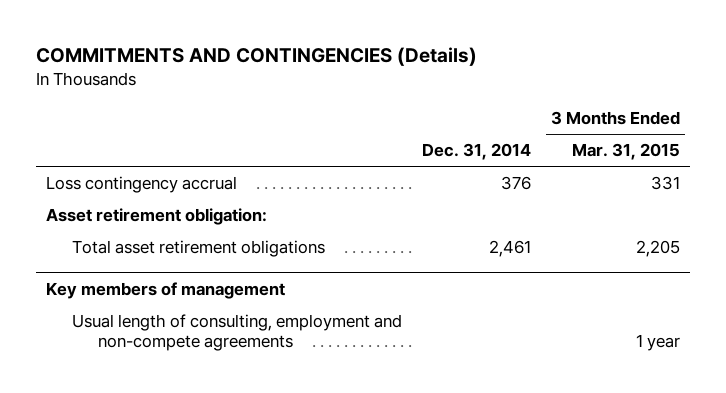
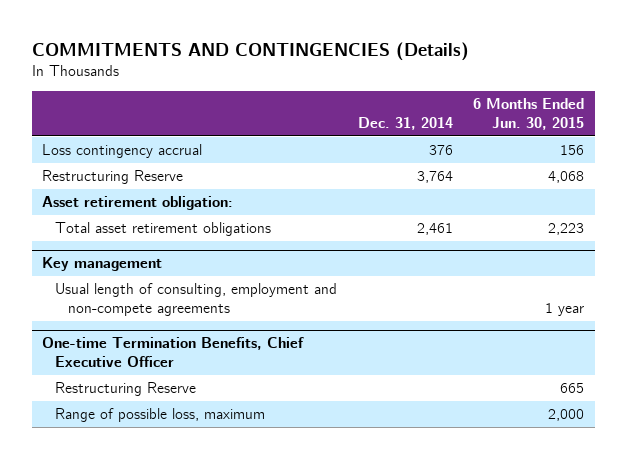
- | Dec. 31, 2014 | 3 Months Ended Mar. 31, 2015
+ | Dec. 31, 2014 | 6 Months Ended Jun. 30, 2015
+ Restructuring Reserve | 3,764 | 4,068
- Key members of management
+ Key management
+ One-time Termination Benefits, Chief Executive Officer
+ Restructuring Reserve | | 665
+ Range of possible loss, maximum | | 2,000

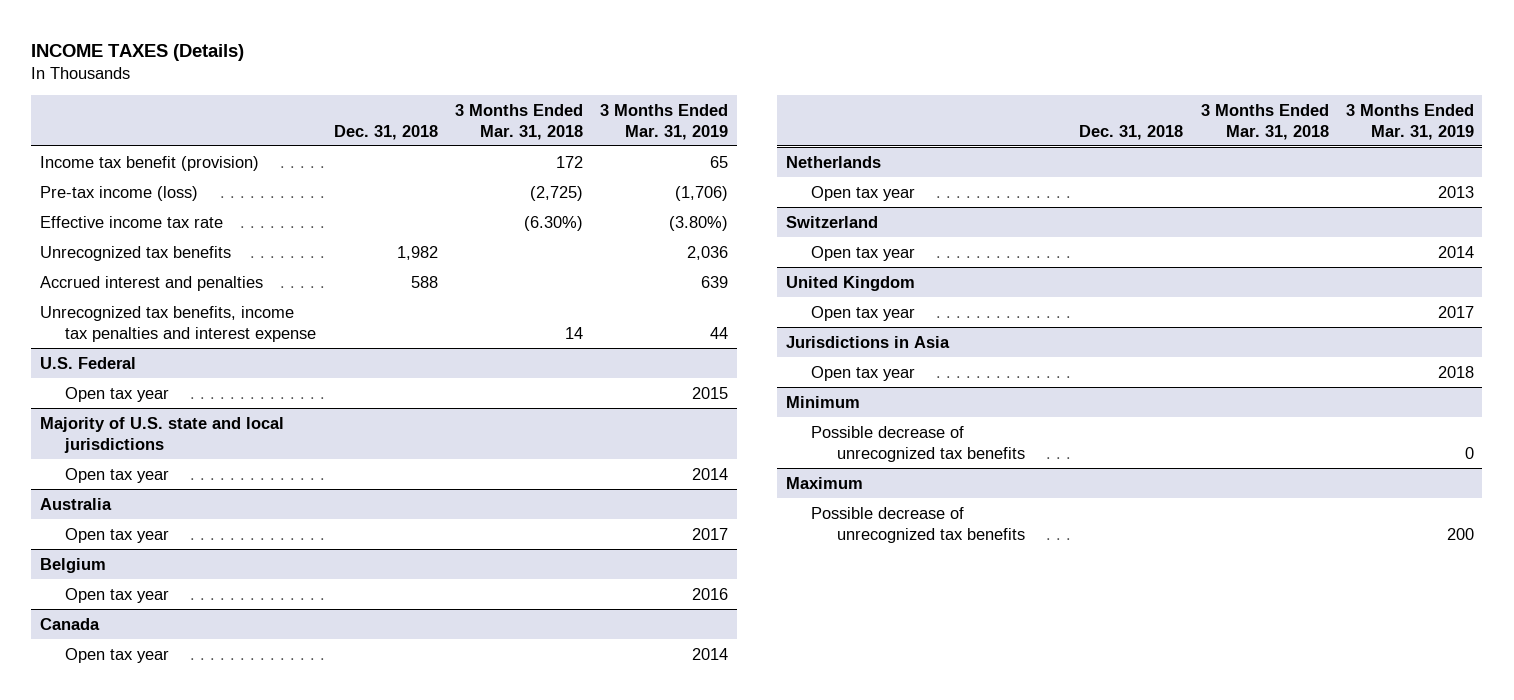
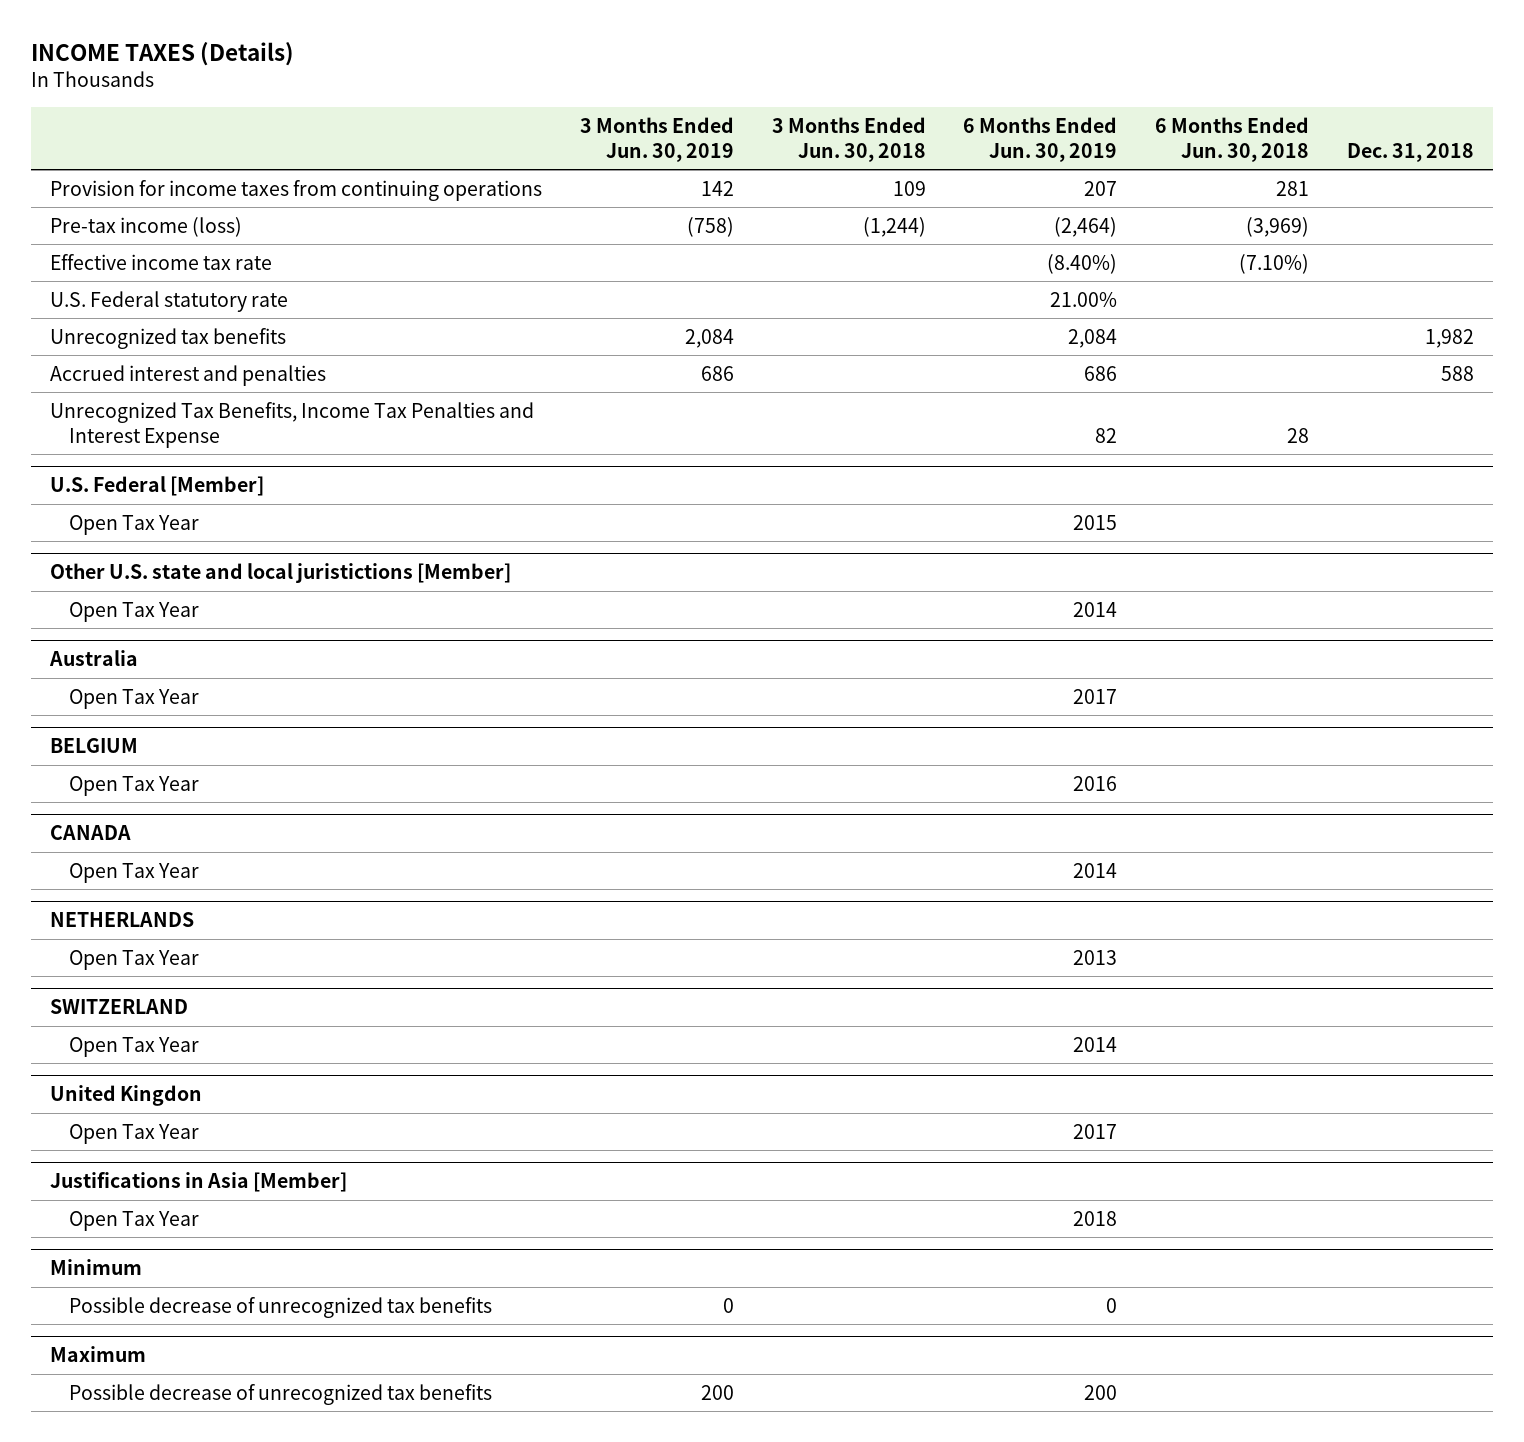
- | Dec. 31, 2018 | 3 Months Ended Mar. 31, 2018 | 3 Months Ended Mar. 31, 2019
+ | 3 Months Ended Jun. 30, 2019 | 3 Months Ended Jun. 30, 2018 | 6 Months Ended Jun. 30, 2019 | 6 Months Ended Jun. 30, 2018 | Dec. 31, 2018
- Income tax benefit (provision) | | 172 | 65
+ Provision for income taxes from continuing operations | 142 | 109 | 207 | 281 |
+ U.S. Federal statutory rate | | | 21.00% | |
- Unrecognized tax benefits, income tax penalties and interest expense | | 14 | 44
- U.S. Federal
- Open tax year | | | 2015
- Majority of U.S. state and local jurisdictions
- Open tax year | | | 2014
+ Unrecognized Tax Benefits, Income Tax Penalties and Interest Expense | | | 82 | 28 |
+ U.S. Federal [Member]
+ Open Tax Year | | | 2015 | |
+ Other U.S. state and local juristictions [Member]
+ Open Tax Year | | | 2014 | |
@ Australia
- Open tax year | | | 2017
- Belgium
- Open tax year | | | 2016
- Canada
- Open tax year | | | 2014
- Netherlands
- Open tax year | | | 2013
- Switzerland
- Open tax year | | | 2014
- United Kingdom
- Open tax year | | | 2017
- Jurisdictions in Asia
- Open tax year | | | 2018
@ Australia
+ Open Tax Year | | | 2017 | |
+ BELGIUM
+ Open Tax Year | | | 2016 | |
+ CANADA
+ Open Tax Year | | | 2014 | |
+ NETHERLANDS
+ Open Tax Year | | | 2013 | |
+ SWITZERLAND
+ Open Tax Year | | | 2014 | |
+ United Kingdon
+ Open Tax Year | | | 2017 | |
+ Justifications in Asia [Member]
+ Open Tax Year | | | 2018 | |

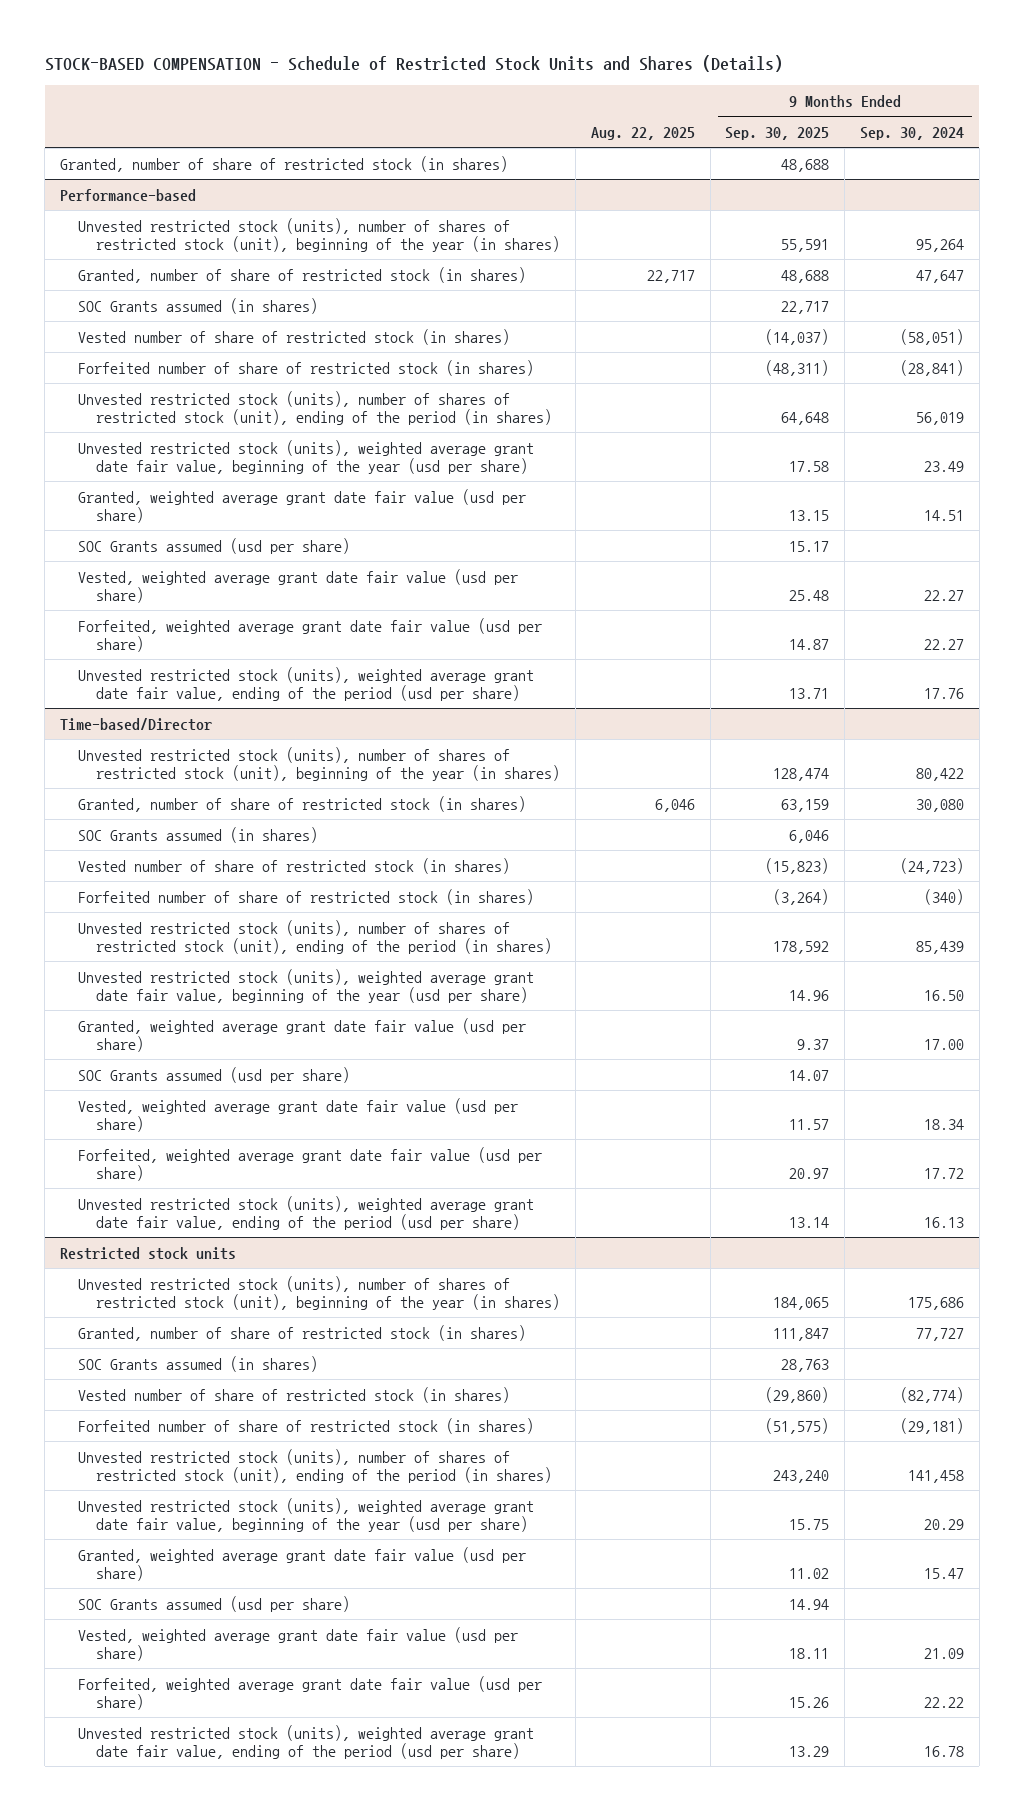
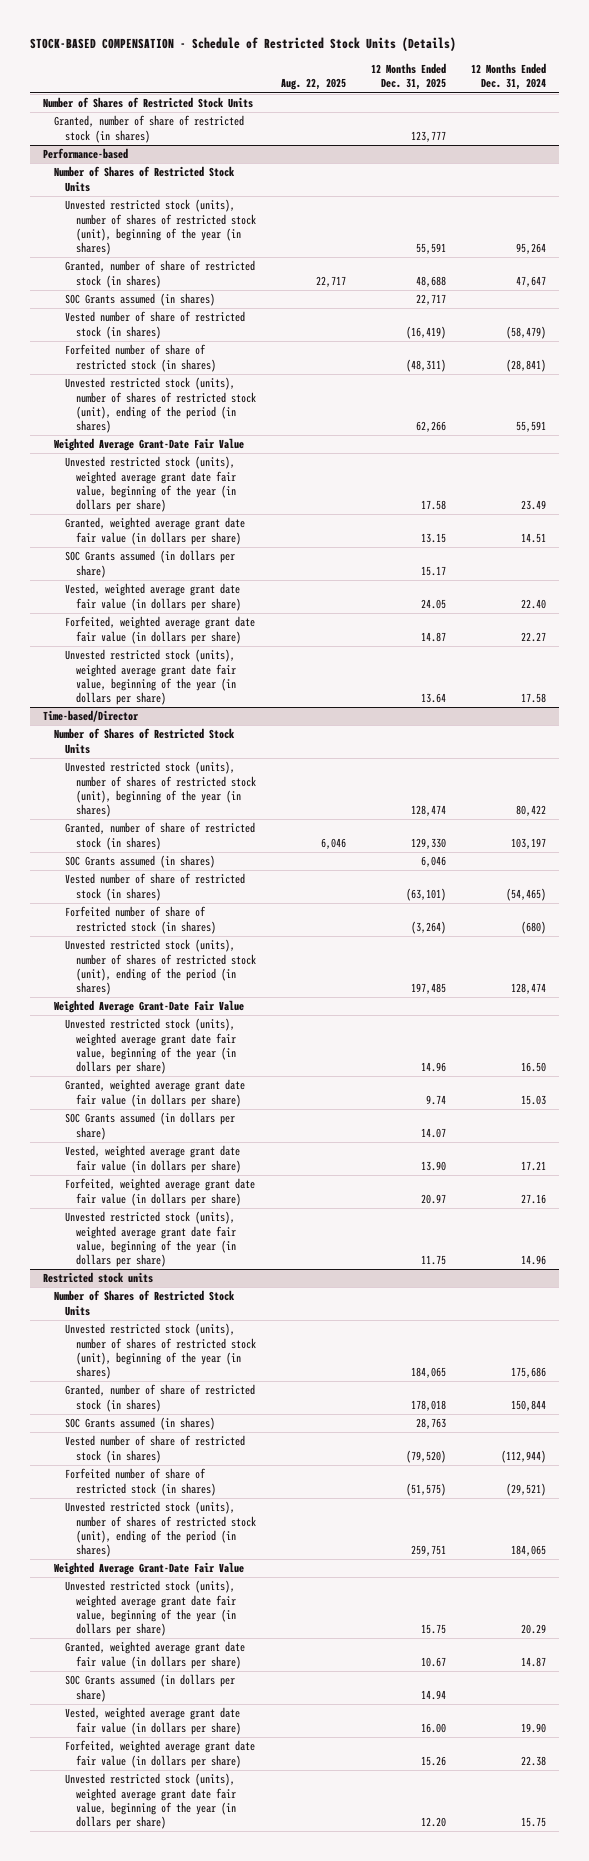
- STOCK-BASED COMPENSATION - Schedule of Restricted Stock Units and Shares (Details)
+ STOCK-BASED COMPENSATION - Schedule of Restricted Stock Units (Details)
- | Aug. 22, 2025 | 9 Months Ended Sep. 30, 2025 | 9 Months Ended Sep. 30, 2024
+ | Aug. 22, 2025 | 12 Months Ended Dec. 31, 2025 | 12 Months Ended Dec. 31, 2024
+ Number of Shares of Restricted Stock Units
@ Performance-based
+ Number of Shares of Restricted Stock Units
- Unvested restricted stock (units), weighted average grant date fair value, beginning of the year (usd per share) | | 17.58 | 23.49
- Granted, weighted average grant date fair value (usd per share) | | 13.15 | 14.51
- SOC Grants assumed (usd per share) | | 15.17 |
- Vested, weighted average grant date fair value (usd per share) | | 25.48 | 22.27
- Forfeited, weighted average grant date fair value (usd per share) | | 14.87 | 22.27
- Unvested restricted stock (units), weighted average grant date fair value, ending of the period (usd per share) | | 13.71 | 17.76
+ Weighted Average Grant-Date Fair Value
+ Unvested restricted stock (units), weighted average grant date fair value, beginning of the year (in dollars per share) | | 17.58 | 23.49
+ Granted, weighted average grant date fair value (in dollars per share) | | 13.15 | 14.51
+ SOC Grants assumed (in dollars per share) | | 15.17 |
+ Vested, weighted average grant date fair value (in dollars per share) | | 24.05 | 22.40
+ Forfeited, weighted average grant date fair value (in dollars per share) | | 14.87 | 22.27
+ Unvested restricted stock (units), weighted average grant date fair value, beginning of the year (in dollars per share) | | 13.64 | 17.58
@ Time-based/Director
+ Number of Shares of Restricted Stock Units
- Unvested restricted stock (units), weighted average grant date fair value, beginning of the year (usd per share) | | 14.96 | 16.50
- Granted, weighted average grant date fair value (usd per share) | | 9.37 | 17.00
- SOC Grants assumed (usd per share) | | 14.07 |
- Vested, weighted average grant date fair value (usd per share) | | 11.57 | 18.34
- Forfeited, weighted average grant date fair value (usd per share) | | 20.97 | 17.72
- Unvested restricted stock (units), weighted average grant date fair value, ending of the period (usd per share) | | 13.14 | 16.13
+ Weighted Average Grant-Date Fair Value
+ Unvested restricted stock (units), weighted average grant date fair value, beginning of the year (in dollars per share) | | 14.96 | 16.50
+ Granted, weighted average grant date fair value (in dollars per share) | | 9.74 | 15.03
+ SOC Grants assumed (in dollars per share) | | 14.07 |
+ Vested, weighted average grant date fair value (in dollars per share) | | 13.90 | 17.21
+ Forfeited, weighted average grant date fair value (in dollars per share) | | 20.97 | 27.16
+ Unvested restricted stock (units), weighted average grant date fair value, beginning of the year (in dollars per share) | | 11.75 | 14.96
@ Restricted stock units
+ Number of Shares of Restricted Stock Units
- Unvested restricted stock (units), weighted average grant date fair value, beginning of the year (usd per share) | | 15.75 | 20.29
- Granted, weighted average grant date fair value (usd per share) | | 11.02 | 15.47
- SOC Grants assumed (usd per share) | | 14.94 |
- Vested, weighted average grant date fair value (usd per share) | | 18.11 | 21.09
- Forfeited, weighted average grant date fair value (usd per share) | | 15.26 | 22.22
- Unvested restricted stock (units), weighted average grant date fair value, ending of the period (usd per share) | | 13.29 | 16.78
+ Weighted Average Grant-Date Fair Value
+ Unvested restricted stock (units), weighted average grant date fair value, beginning of the year (in dollars per share) | | 15.75 | 20.29
+ Granted, weighted average grant date fair value (in dollars per share) | | 10.67 | 14.87
+ SOC Grants assumed (in dollars per share) | | 14.94 |
+ Vested, weighted average grant date fair value (in dollars per share) | | 16.00 | 19.90
+ Forfeited, weighted average grant date fair value (in dollars per share) | | 15.26 | 22.38
+ Unvested restricted stock (units), weighted average grant date fair value, beginning of the year (in dollars per share) | | 12.20 | 15.75

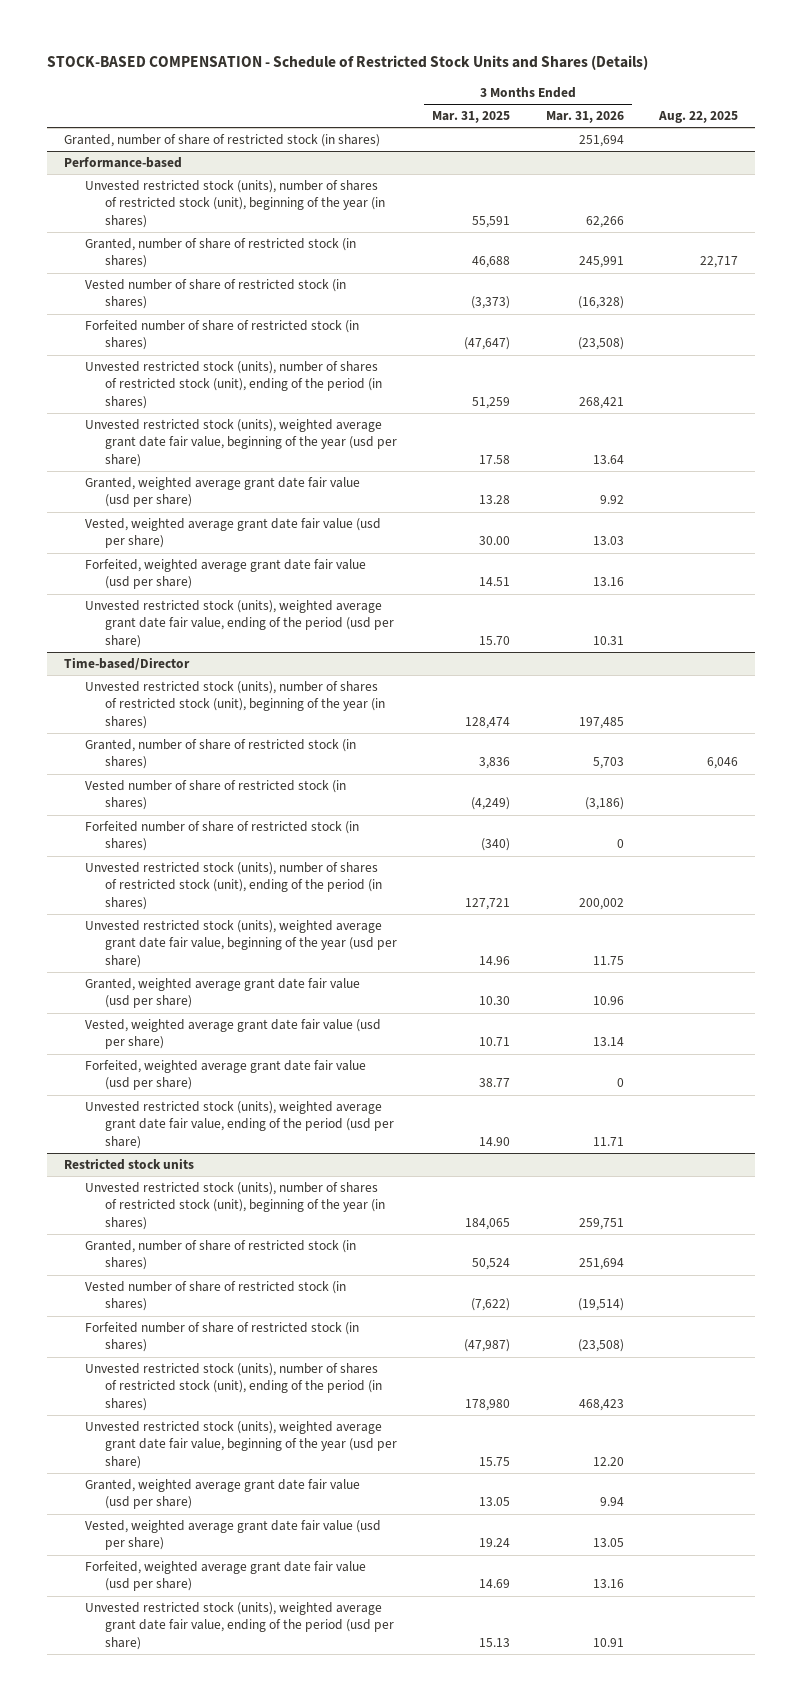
- STOCK-BASED COMPENSATION - Schedule of Restricted Stock Units (Details)
+ STOCK-BASED COMPENSATION - Schedule of Restricted Stock Units and Shares (Details)
- | Aug. 22, 2025 | 12 Months Ended Dec. 31, 2025 | 12 Months Ended Dec. 31, 2024
+ | 3 Months Ended Mar. 31, 2025 | 3 Months Ended Mar. 31, 2026 | Aug. 22, 2025
- Number of Shares of Restricted Stock Units
@ Performance-based
- Number of Shares of Restricted Stock Units
- SOC Grants assumed (in shares) | | 22,717 |
- Weighted Average Grant-Date Fair Value
- Unvested restricted stock (units), weighted average grant date fair value, beginning of the year (in dollars per share) | | 17.58 | 23.49
- Granted, weighted average grant date fair value (in dollars per share) | | 13.15 | 14.51
- SOC Grants assumed (in dollars per share) | | 15.17 |
- Vested, weighted average grant date fair value (in dollars per share) | | 24.05 | 22.40
- Forfeited, weighted average grant date fair value (in dollars per share) | | 14.87 | 22.27
- Unvested restricted stock (units), weighted average grant date fair value, beginning of the year (in dollars per share) | | 13.64 | 17.58
+ Unvested restricted stock (units), weighted average grant date fair value, beginning of the year (usd per share) | 17.58 | 13.64 |
+ Granted, weighted average grant date fair value (usd per share) | 13.28 | 9.92 |
+ Vested, weighted average grant date fair value (usd per share) | 30.00 | 13.03 |
+ Forfeited, weighted average grant date fair value (usd per share) | 14.51 | 13.16 |
+ Unvested restricted stock (units), weighted average grant date fair value, ending of the period (usd per share) | 15.70 | 10.31 |
@ Time-based/Director
- Number of Shares of Restricted Stock Units
- SOC Grants assumed (in shares) | | 6,046 |
- Weighted Average Grant-Date Fair Value
- Unvested restricted stock (units), weighted average grant date fair value, beginning of the year (in dollars per share) | | 14.96 | 16.50
- Granted, weighted average grant date fair value (in dollars per share) | | 9.74 | 15.03
- SOC Grants assumed (in dollars per share) | | 14.07 |
- Vested, weighted average grant date fair value (in dollars per share) | | 13.90 | 17.21
- Forfeited, weighted average grant date fair value (in dollars per share) | | 20.97 | 27.16
- Unvested restricted stock (units), weighted average grant date fair value, beginning of the year (in dollars per share) | | 11.75 | 14.96
+ Unvested restricted stock (units), weighted average grant date fair value, beginning of the year (usd per share) | 14.96 | 11.75 |
+ Granted, weighted average grant date fair value (usd per share) | 10.30 | 10.96 |
+ Vested, weighted average grant date fair value (usd per share) | 10.71 | 13.14 |
+ Forfeited, weighted average grant date fair value (usd per share) | 38.77 | 0 |
+ Unvested restricted stock (units), weighted average grant date fair value, ending of the period (usd per share) | 14.90 | 11.71 |
@ Restricted stock units
- Number of Shares of Restricted Stock Units
- SOC Grants assumed (in shares) | | 28,763 |
- Weighted Average Grant-Date Fair Value
- Unvested restricted stock (units), weighted average grant date fair value, beginning of the year (in dollars per share) | | 15.75 | 20.29
- Granted, weighted average grant date fair value (in dollars per share) | | 10.67 | 14.87
- SOC Grants assumed (in dollars per share) | | 14.94 |
- Vested, weighted average grant date fair value (in dollars per share) | | 16.00 | 19.90
- Forfeited, weighted average grant date fair value (in dollars per share) | | 15.26 | 22.38
- Unvested restricted stock (units), weighted average grant date fair value, beginning of the year (in dollars per share) | | 12.20 | 15.75
+ Unvested restricted stock (units), weighted average grant date fair value, beginning of the year (usd per share) | 15.75 | 12.20 |
+ Granted, weighted average grant date fair value (usd per share) | 13.05 | 9.94 |
+ Vested, weighted average grant date fair value (usd per share) | 19.24 | 13.05 |
+ Forfeited, weighted average grant date fair value (usd per share) | 14.69 | 13.16 |
+ Unvested restricted stock (units), weighted average grant date fair value, ending of the period (usd per share) | 15.13 | 10.91 |

